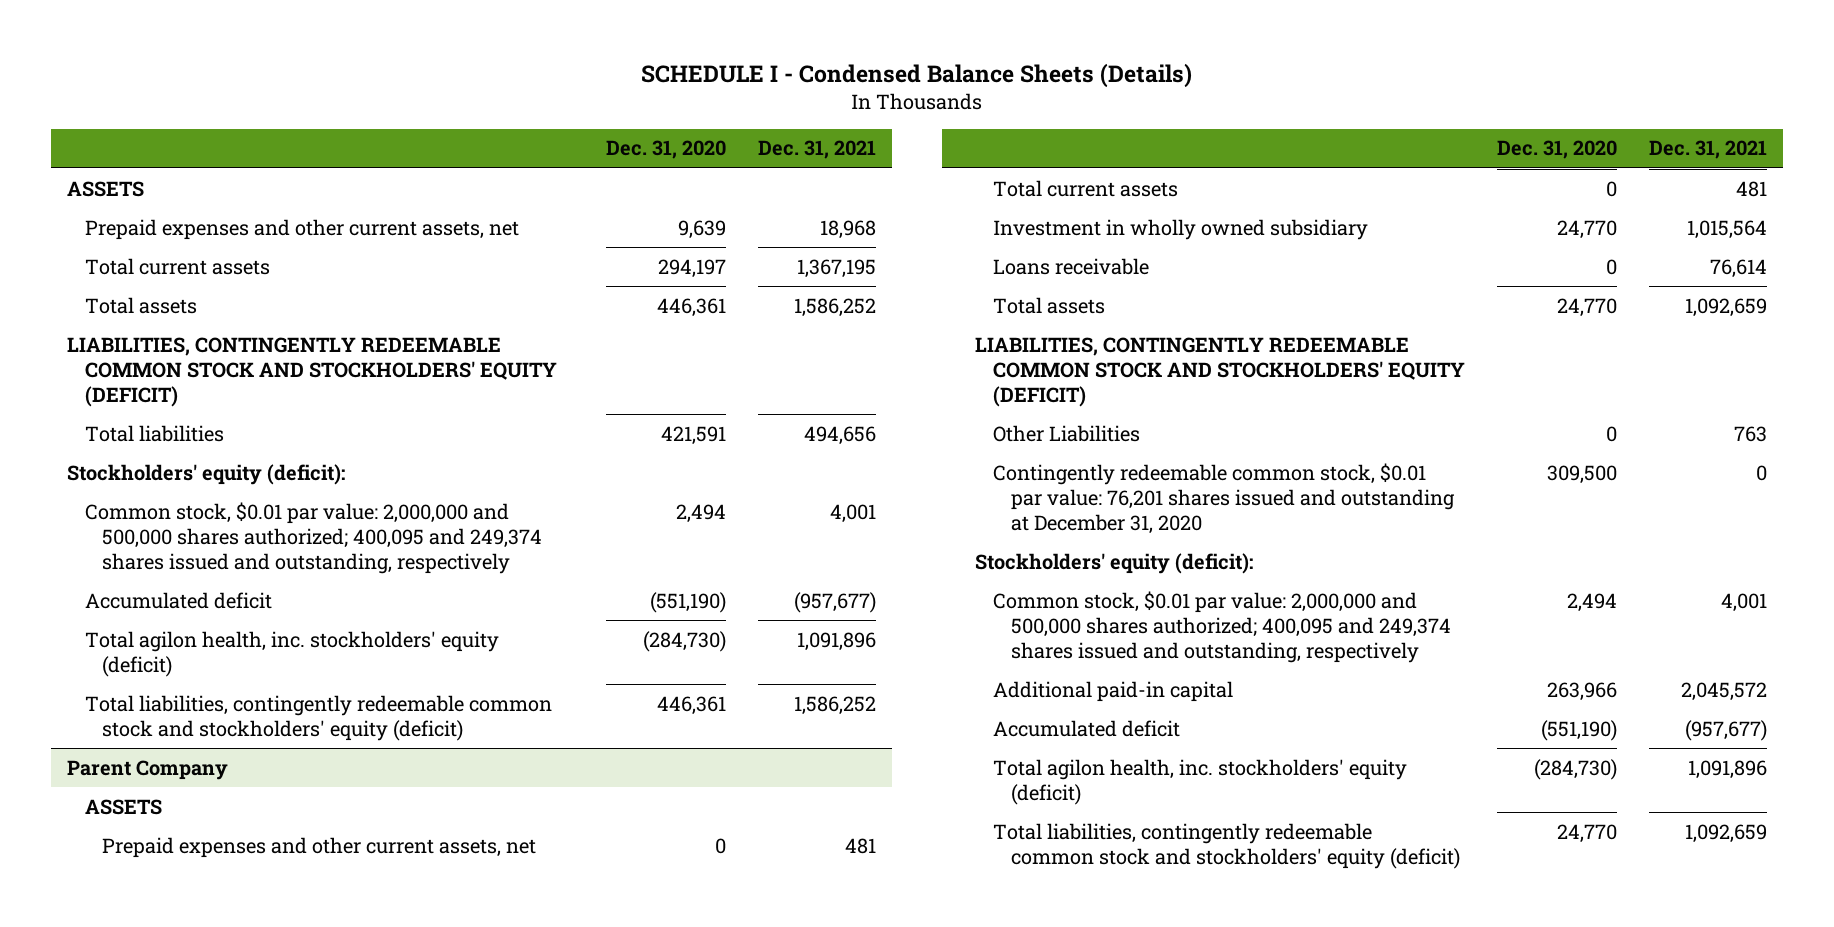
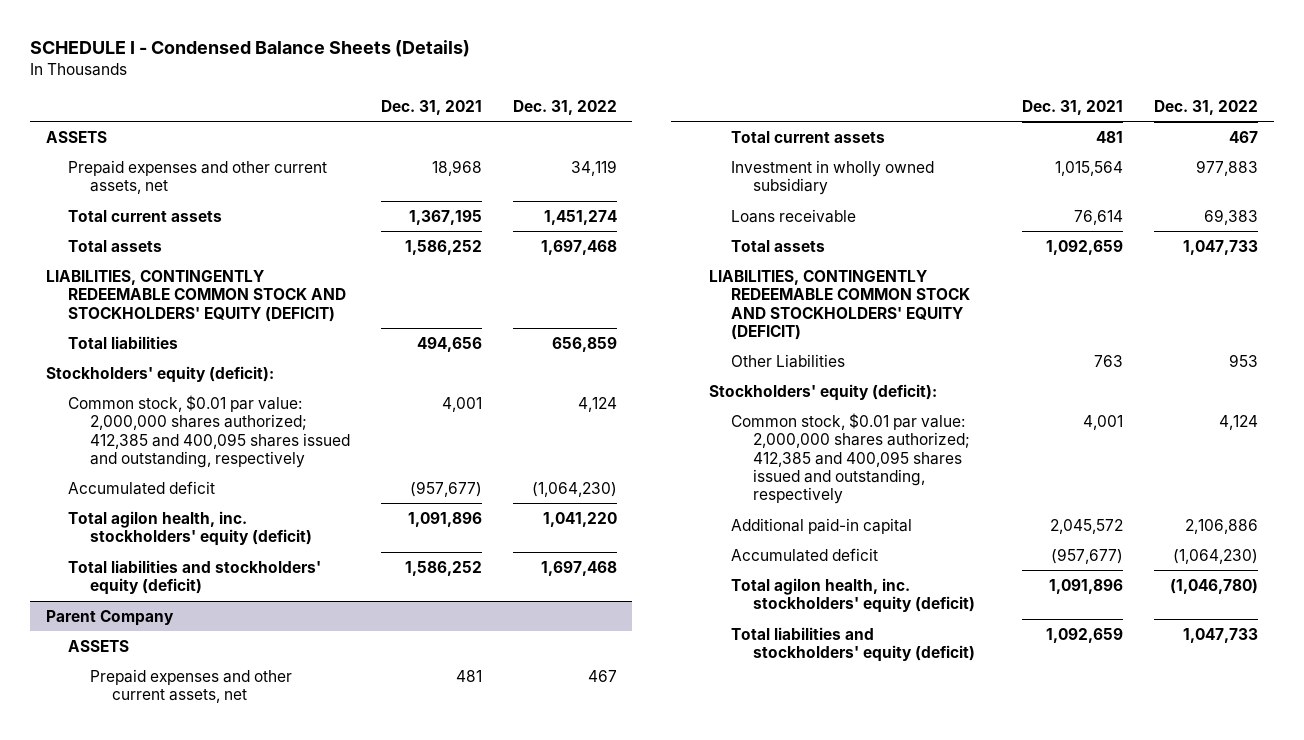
- | Dec. 31, 2020 | Dec. 31, 2021
+ | Dec. 31, 2021 | Dec. 31, 2022
- Common stock, $0.01 par value: 2,000,000 and 500,000 shares authorized; 400,095 and 249,374 shares issued and outstanding, respectively | 2,494 | 4,001
+ Common stock, $0.01 par value: 2,000,000 shares authorized; 412,385 and 400,095 shares issued and outstanding, respectively | 4,001 | 4,124
- Total liabilities, contingently redeemable common stock and stockholders' equity (deficit) | 446,361 | 1,586,252
+ Total liabilities and stockholders' equity (deficit) | 1,586,252 | 1,697,468
@ Parent Company
- Contingently redeemable common stock, $0.01 par value: 76,201 shares issued and outstanding at December 31, 2020 | 309,500 | 0
- Common stock, $0.01 par value: 2,000,000 and 500,000 shares authorized; 400,095 and 249,374 shares issued and outstanding, respectively | 2,494 | 4,001
+ Common stock, $0.01 par value: 2,000,000 shares authorized; 412,385 and 400,095 shares issued and outstanding, respectively | 4,001 | 4,124
- Total liabilities, contingently redeemable common stock and stockholders' equity (deficit) | 24,770 | 1,092,659
+ Total liabilities and stockholders' equity (deficit) | 1,092,659 | 1,047,733

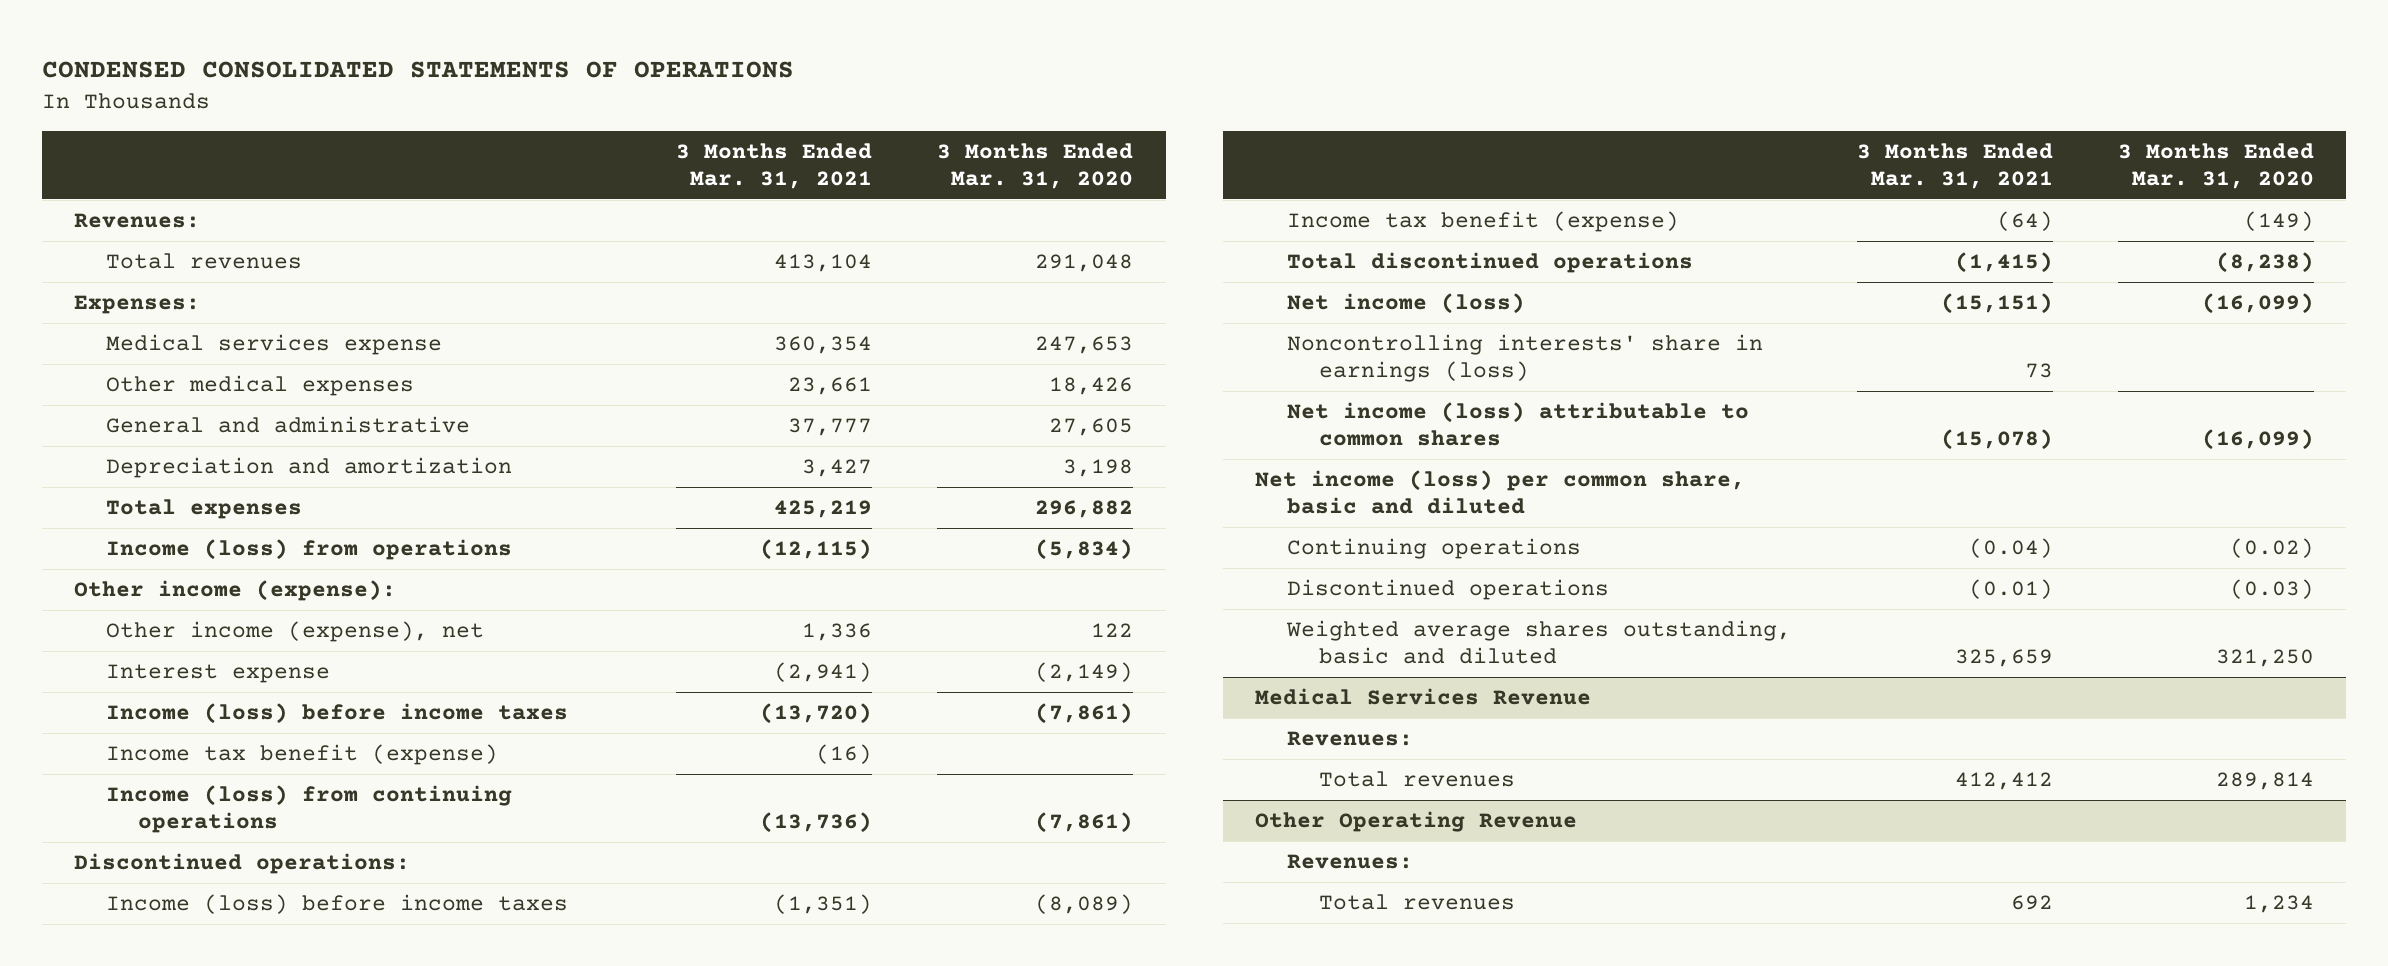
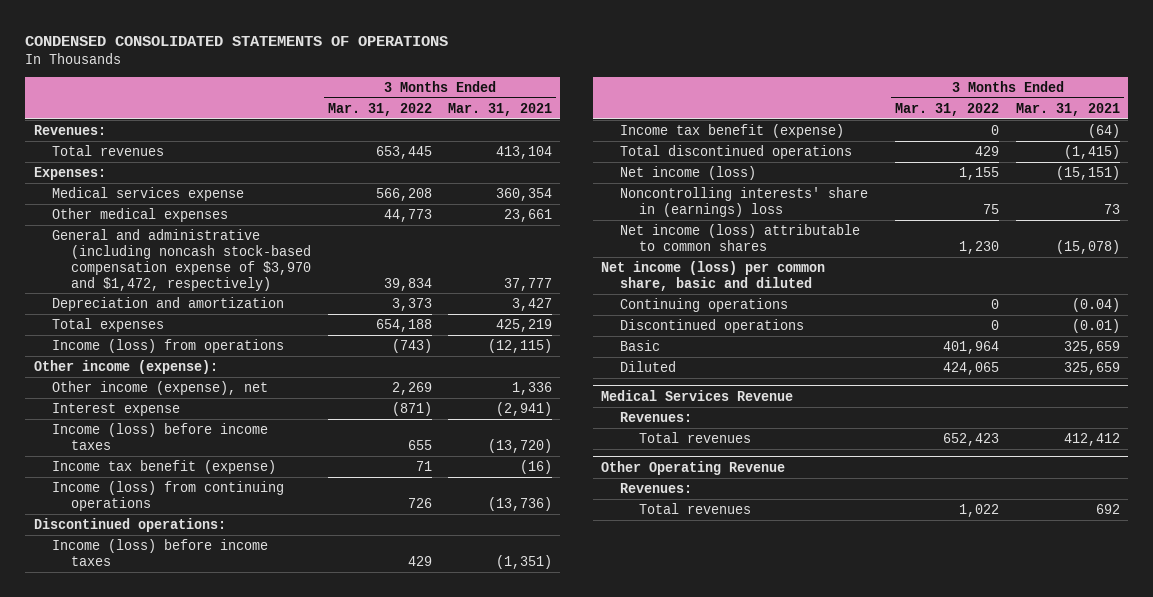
- | 3 Months Ended Mar. 31, 2021 | 3 Months Ended Mar. 31, 2020
+ | 3 Months Ended Mar. 31, 2022 | 3 Months Ended Mar. 31, 2021
- General and administrative | 37,777 | 27,605
+ General and administrative (including noncash stock-based compensation expense of $3,970 and $1,472, respectively) | 39,834 | 37,777
- Noncontrolling interests' share in earnings (loss) | 73 |
+ Noncontrolling interests' share in (earnings) loss | 75 | 73
- Weighted average shares outstanding, basic and diluted | 325,659 | 321,250
+ Basic | 401,964 | 325,659
+ Diluted | 424,065 | 325,659

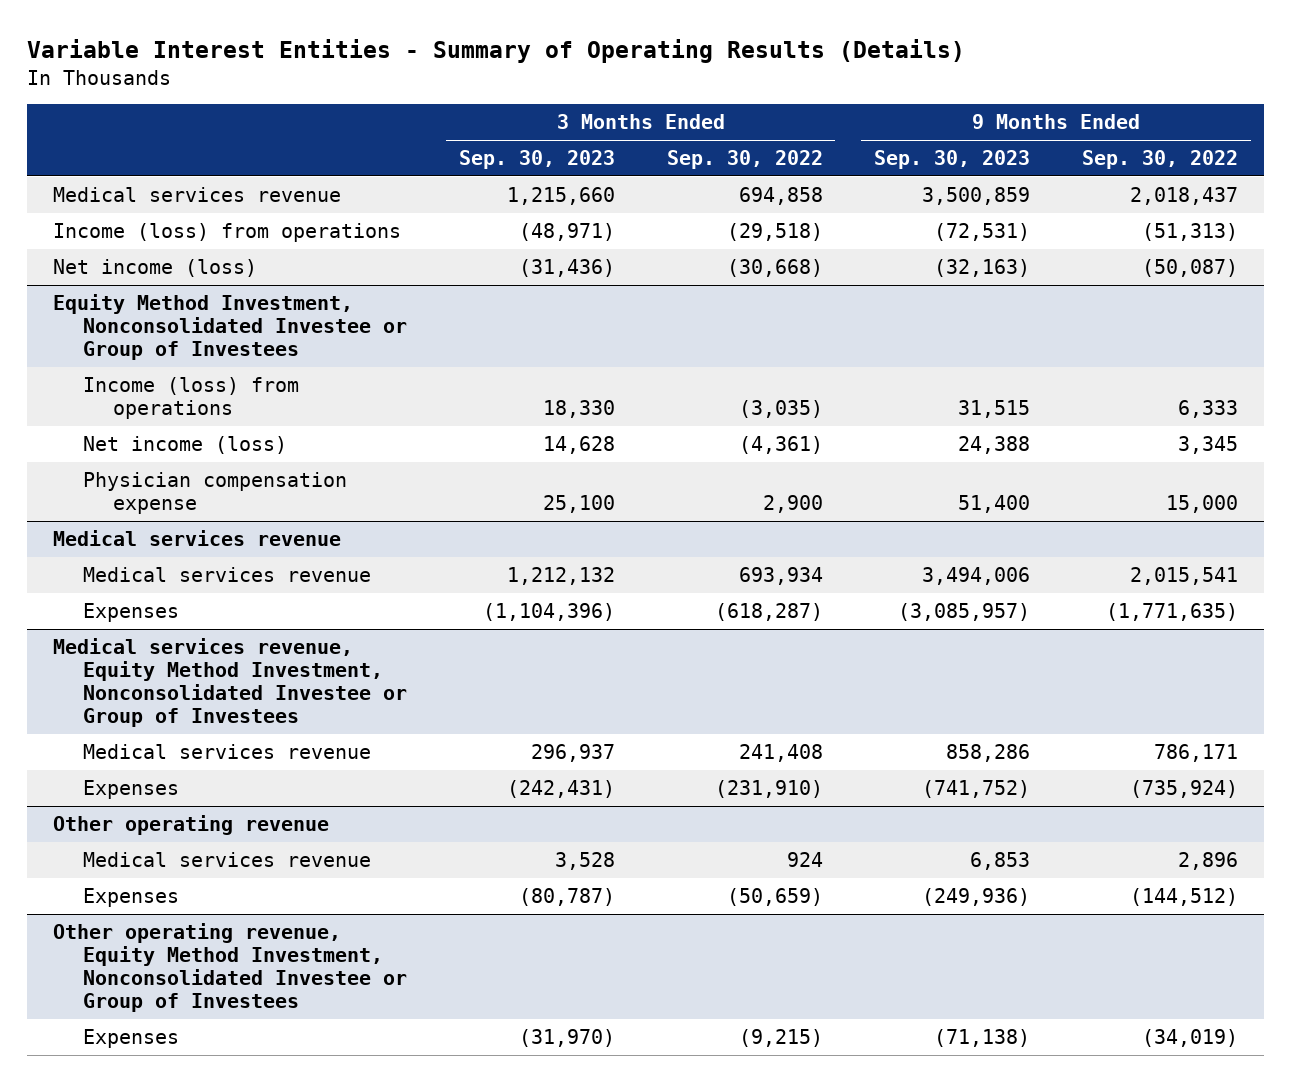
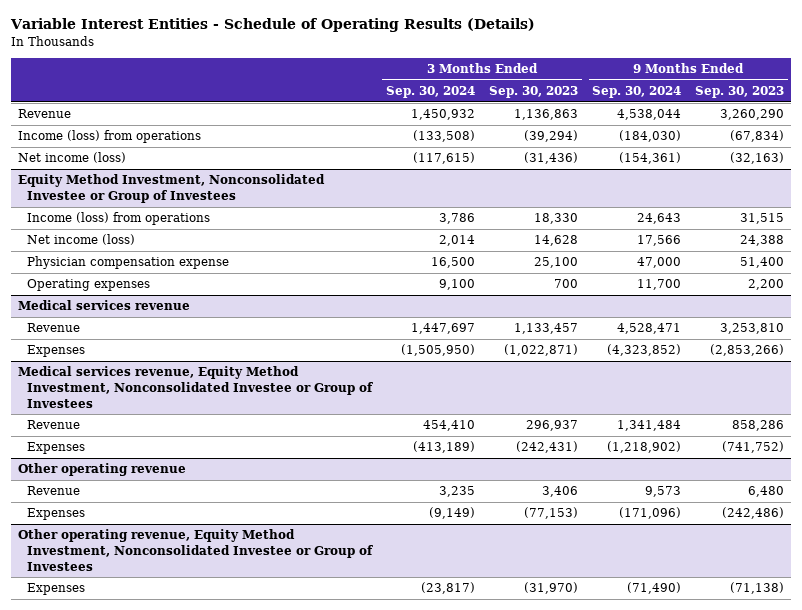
- Variable Interest Entities - Summary of Operating Results (Details)
+ Variable Interest Entities - Schedule of Operating Results (Details)
- | 3 Months Ended Sep. 30, 2023 | 3 Months Ended Sep. 30, 2022 | 9 Months Ended Sep. 30, 2023 | 9 Months Ended Sep. 30, 2022
+ | 3 Months Ended Sep. 30, 2024 | 3 Months Ended Sep. 30, 2023 | 9 Months Ended Sep. 30, 2024 | 9 Months Ended Sep. 30, 2023
- Medical services revenue | 1,215,660 | 694,858 | 3,500,859 | 2,018,437
- Income (loss) from operations | (48,971) | (29,518) | (72,531) | (51,313)
+ Revenue | 1,450,932 | 1,136,863 | 4,538,044 | 3,260,290
+ Income (loss) from operations | (133,508) | (39,294) | (184,030) | (67,834)
@ Equity Method Investment, Nonconsolidated Investee or Group of Investees
+ Operating expenses | 9,100 | 700 | 11,700 | 2,200
@ Medical services revenue
- Medical services revenue | 1,212,132 | 693,934 | 3,494,006 | 2,015,541
- Expenses | (1,104,396) | (618,287) | (3,085,957) | (1,771,635)
+ Revenue | 1,447,697 | 1,133,457 | 4,528,471 | 3,253,810
+ Expenses | (1,505,950) | (1,022,871) | (4,323,852) | (2,853,266)
@ Medical services revenue, Equity Method Investment, Nonconsolidated Investee or Group of Investees
- Medical services revenue | 296,937 | 241,408 | 858,286 | 786,171
+ Revenue | 454,410 | 296,937 | 1,341,484 | 858,286
@ Other operating revenue
- Medical services revenue | 3,528 | 924 | 6,853 | 2,896
- Expenses | (80,787) | (50,659) | (249,936) | (144,512)
+ Revenue | 3,235 | 3,406 | 9,573 | 6,480
+ Expenses | (9,149) | (77,153) | (171,096) | (242,486)

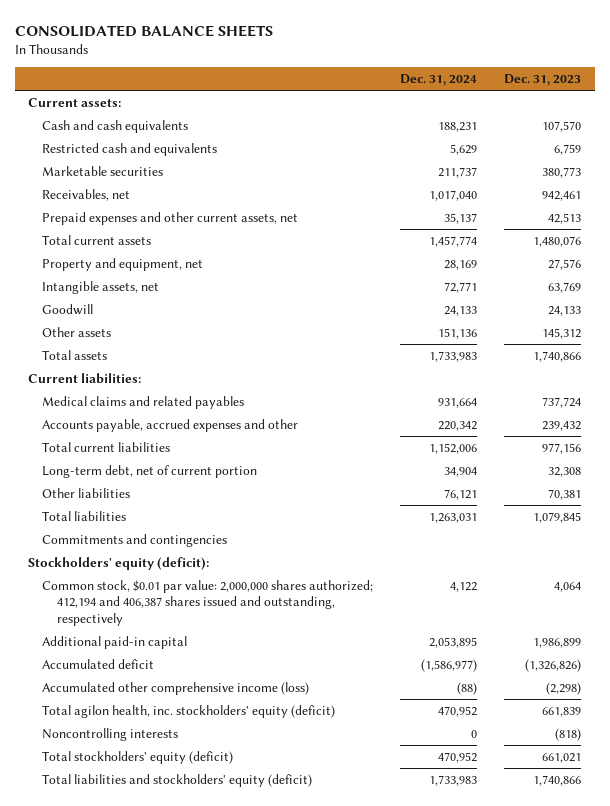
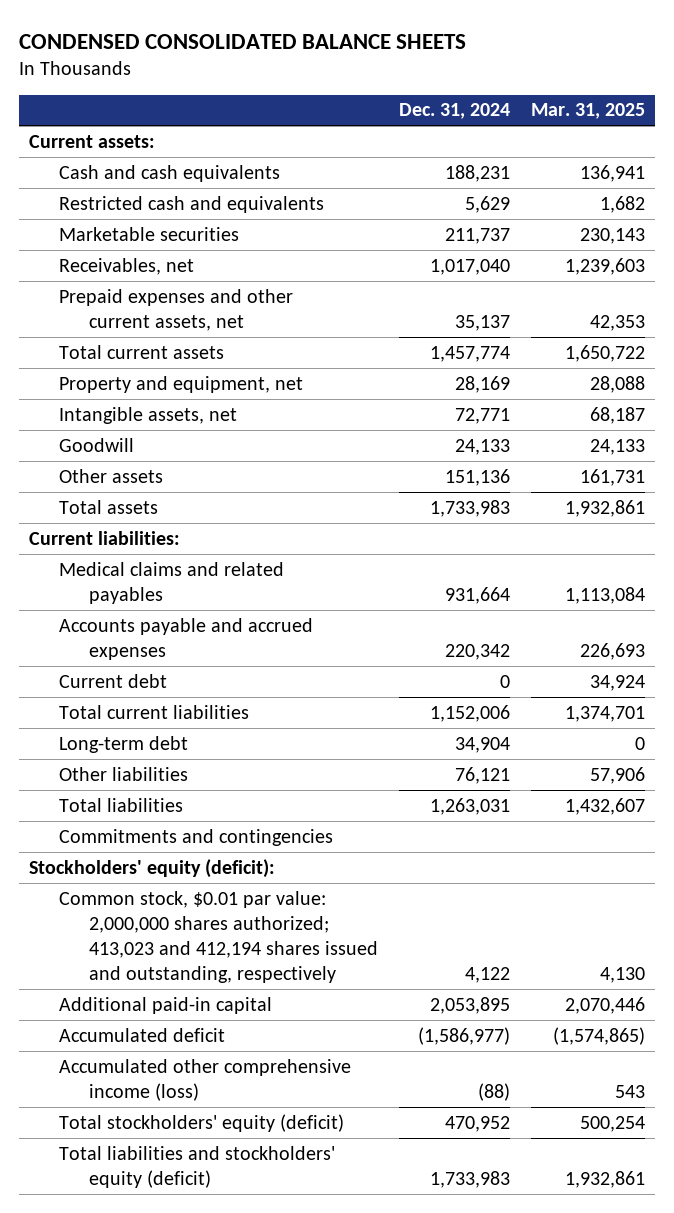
- CONSOLIDATED BALANCE SHEETS
+ CONDENSED CONSOLIDATED BALANCE SHEETS
- | Dec. 31, 2024 | Dec. 31, 2023
+ | Dec. 31, 2024 | Mar. 31, 2025
- Accounts payable, accrued expenses and other | 220,342 | 239,432
+ Accounts payable and accrued expenses | 220,342 | 226,693
+ Current debt | 0 | 34,924
- Long-term debt, net of current portion | 34,904 | 32,308
+ Long-term debt | 34,904 | 0
- Common stock, $0.01 par value: 2,000,000 shares authorized; 412,194 and 406,387 shares issued and outstanding, respectively | 4,122 | 4,064
+ Common stock, $0.01 par value: 2,000,000 shares authorized; 413,023 and 412,194 shares issued and outstanding, respectively | 4,122 | 4,130
- Total agilon health, inc. stockholders' equity (deficit) | 470,952 | 661,839
- Noncontrolling interests | 0 | (818)

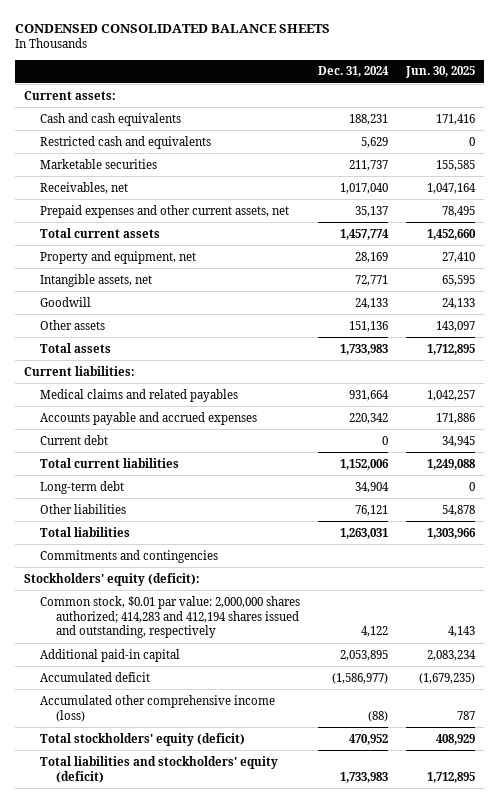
- | Dec. 31, 2024 | Mar. 31, 2025
+ | Dec. 31, 2024 | Jun. 30, 2025
- Common stock, $0.01 par value: 2,000,000 shares authorized; 413,023 and 412,194 shares issued and outstanding, respectively | 4,122 | 4,130
+ Common stock, $0.01 par value: 2,000,000 shares authorized; 414,283 and 412,194 shares issued and outstanding, respectively | 4,122 | 4,143

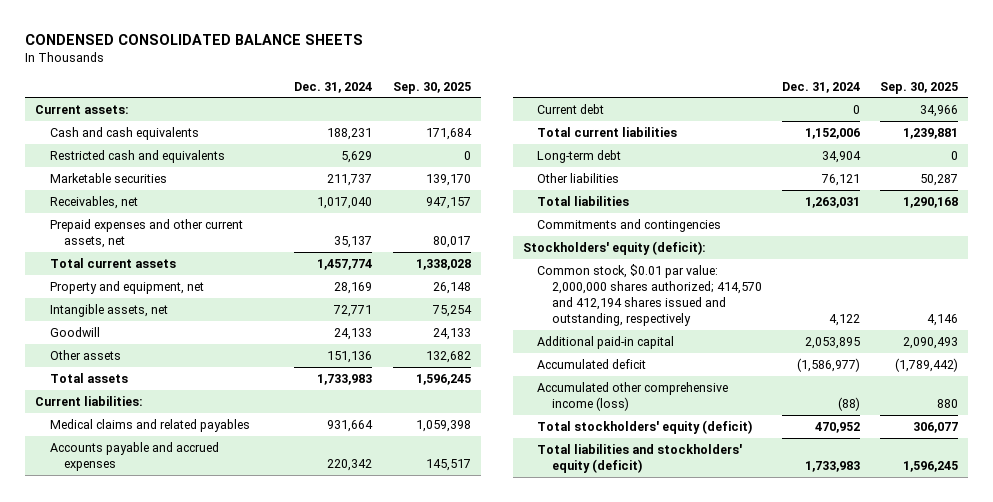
- | Dec. 31, 2024 | Jun. 30, 2025
+ | Dec. 31, 2024 | Sep. 30, 2025
- Common stock, $0.01 par value: 2,000,000 shares authorized; 414,283 and 412,194 shares issued and outstanding, respectively | 4,122 | 4,143
+ Common stock, $0.01 par value: 2,000,000 shares authorized; 414,570 and 412,194 shares issued and outstanding, respectively | 4,122 | 4,146

